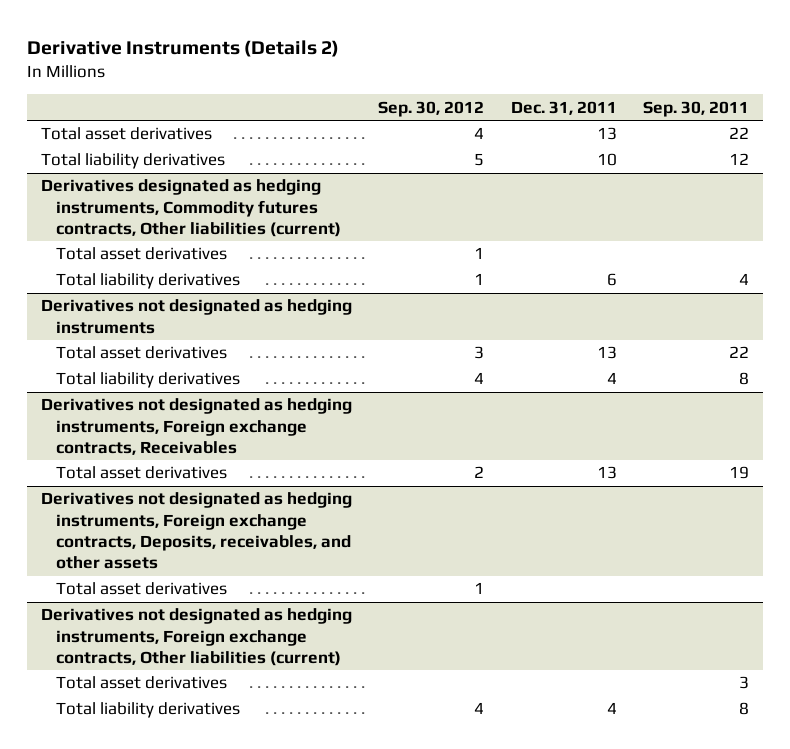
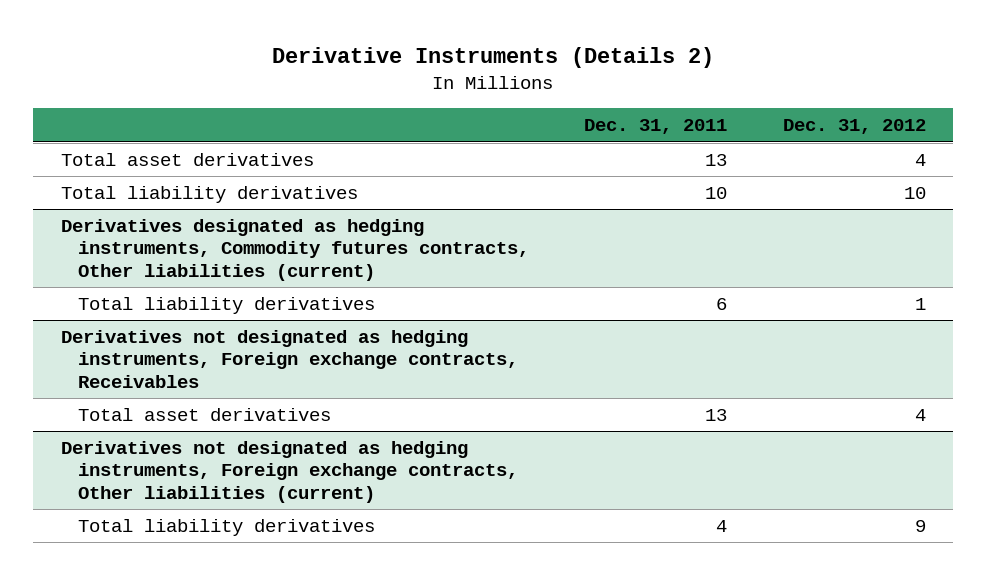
- | Sep. 30, 2012 | Dec. 31, 2011 | Sep. 30, 2011
+ | Dec. 31, 2011 | Dec. 31, 2012
@ Derivatives designated as hedging instruments, Commodity futures contracts, Other liabilities (current)
- Total asset derivatives | 1 | |
- Derivatives not designated as hedging instruments
- Total asset derivatives | 3 | 13 | 22
- Total liability derivatives | 4 | 4 | 8
- Derivatives not designated as hedging instruments, Foreign exchange contracts, Deposits, receivables, and other assets
- Total asset derivatives | 1 | |
@ Derivatives not designated as hedging instruments, Foreign exchange contracts, Other liabilities (current)
- Total asset derivatives | | | 3

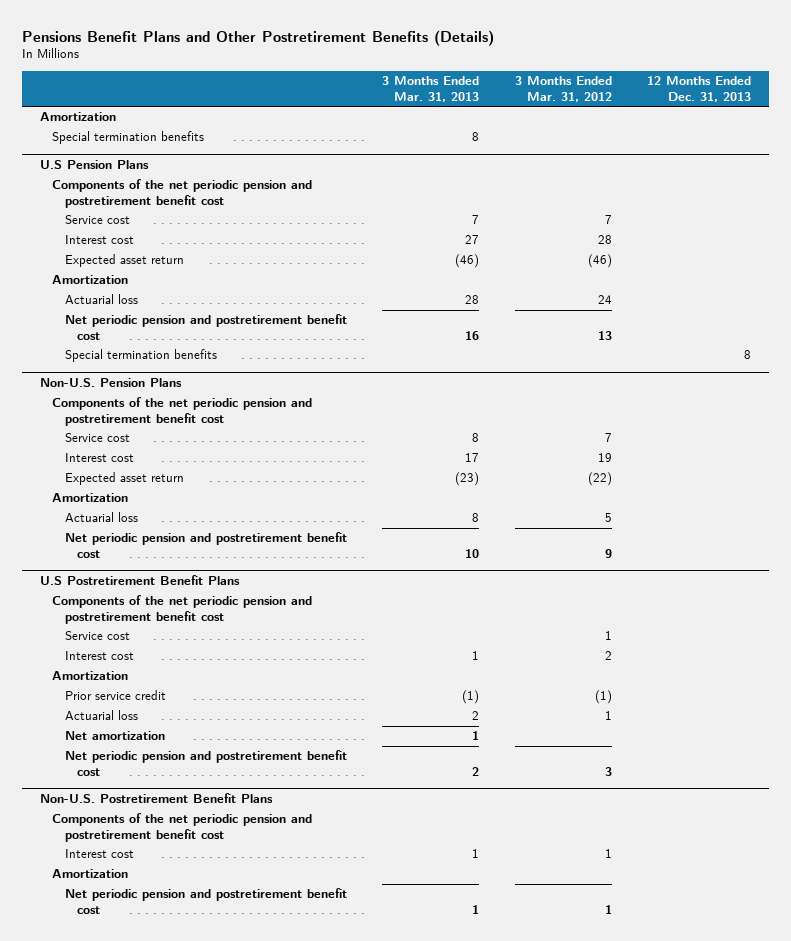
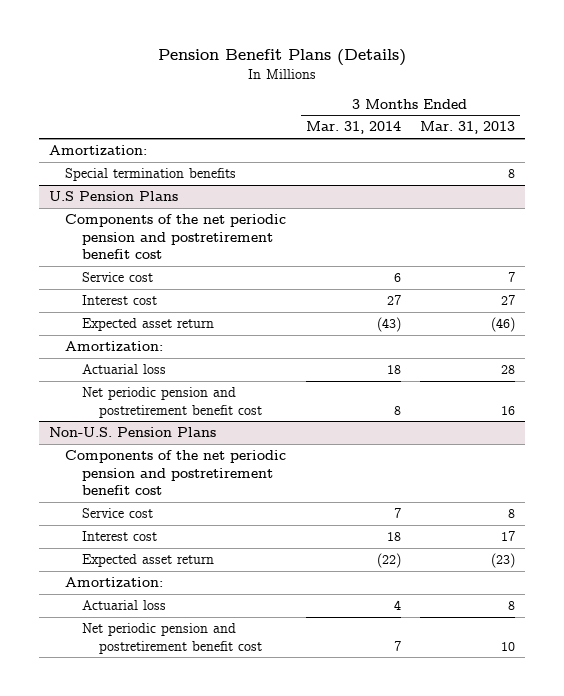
- Pensions Benefit Plans and Other Postretirement Benefits (Details)
+ Pension Benefit Plans (Details)
- | 3 Months Ended Mar. 31, 2013 | 3 Months Ended Mar. 31, 2012 | 12 Months Ended Dec. 31, 2013
+ | 3 Months Ended Mar. 31, 2014 | 3 Months Ended Mar. 31, 2013
- Amortization
+ Amortization:
@ U.S Pension Plans
- Amortization
+ Amortization:
- Special termination benefits | | | 8
@ Non-U.S. Pension Plans
- Amortization
+ Amortization:
- U.S Postretirement Benefit Plans
- Components of the net periodic pension and postretirement benefit cost
- Service cost | | 1 |
- Interest cost | 1 | 2 |
- Amortization
- Prior service credit | (1) | (1) |
- Actuarial loss | 2 | 1 |
- Net amortization | 1 | |
- Net periodic pension and postretirement benefit cost | 2 | 3 |
- Non-U.S. Postretirement Benefit Plans
- Components of the net periodic pension and postretirement benefit cost
- Interest cost | 1 | 1 |
- Amortization
- Net periodic pension and postretirement benefit cost | 1 | 1 |

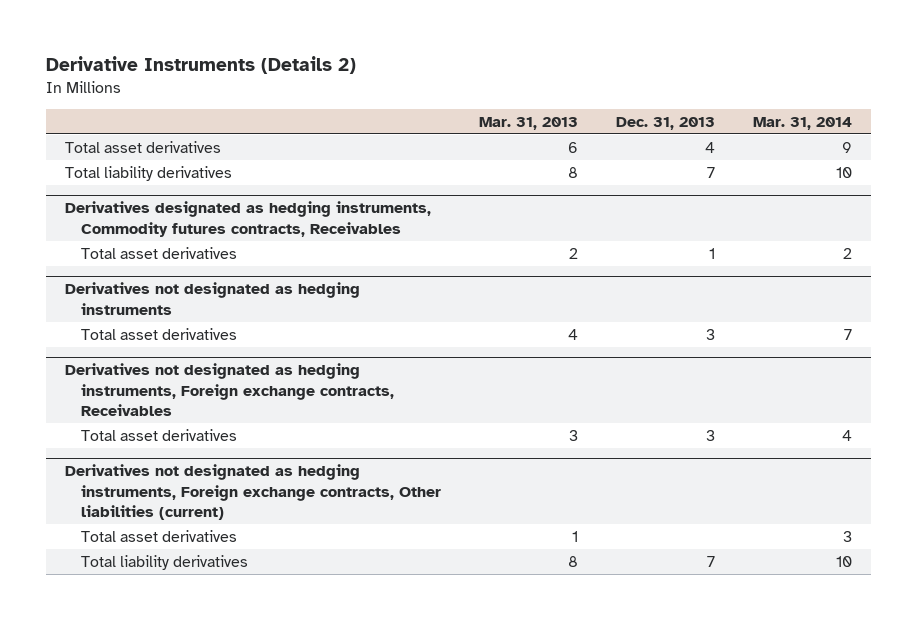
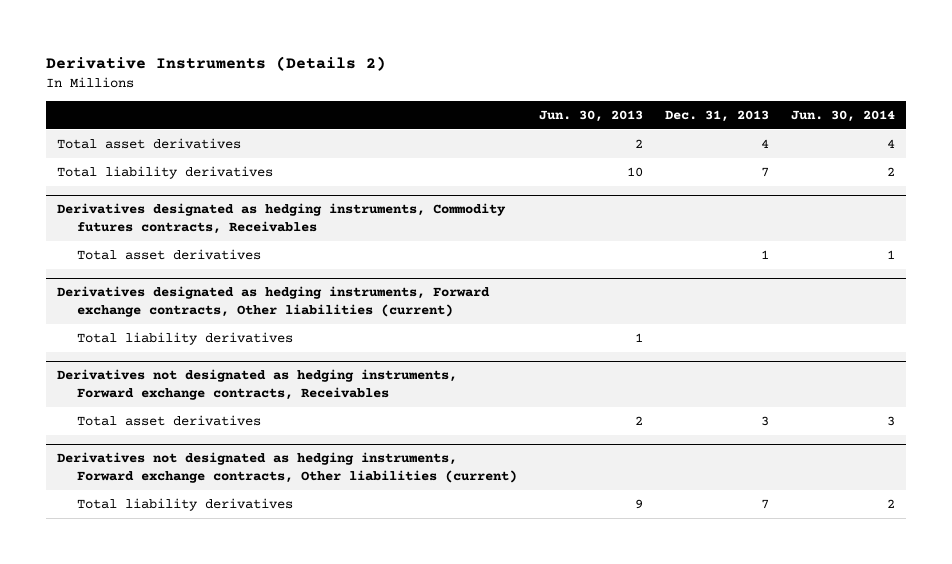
- | Mar. 31, 2013 | Dec. 31, 2013 | Mar. 31, 2014
+ | Jun. 30, 2013 | Dec. 31, 2013 | Jun. 30, 2014
- Derivatives not designated as hedging instruments
- Total asset derivatives | 4 | 3 | 7
- Derivatives not designated as hedging instruments, Foreign exchange contracts, Receivables
+ Derivatives designated as hedging instruments, Forward exchange contracts, Other liabilities (current)
+ Total liability derivatives | 1 | |
+ Derivatives not designated as hedging instruments, Forward exchange contracts, Receivables
- Derivatives not designated as hedging instruments, Foreign exchange contracts, Other liabilities (current)
- Total asset derivatives | 1 | | 3
+ Derivatives not designated as hedging instruments, Forward exchange contracts, Other liabilities (current)

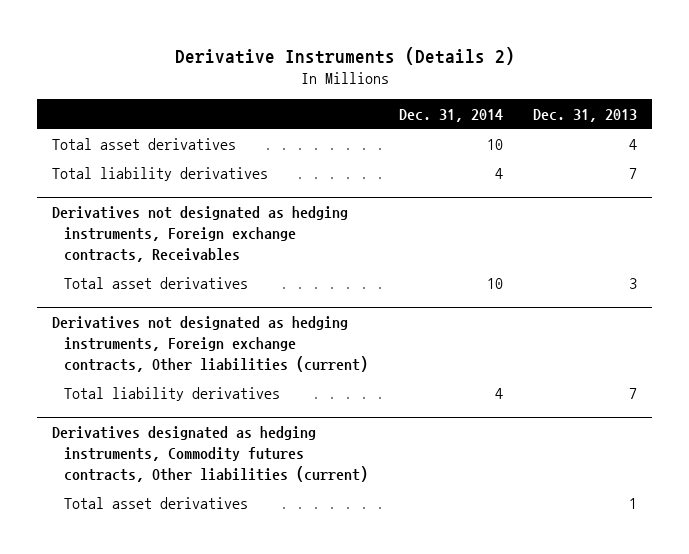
- | Jun. 30, 2013 | Dec. 31, 2013 | Jun. 30, 2014
+ | Dec. 31, 2014 | Dec. 31, 2013
- Derivatives designated as hedging instruments, Commodity futures contracts, Receivables
- Total asset derivatives | | 1 | 1
- Derivatives designated as hedging instruments, Forward exchange contracts, Other liabilities (current)
- Total liability derivatives | 1 | |
- Derivatives not designated as hedging instruments, Forward exchange contracts, Receivables
+ Derivatives not designated as hedging instruments, Foreign exchange contracts, Receivables
- Derivatives not designated as hedging instruments, Forward exchange contracts, Other liabilities (current)
+ Derivatives not designated as hedging instruments, Foreign exchange contracts, Other liabilities (current)
+ Derivatives designated as hedging instruments, Commodity futures contracts, Other liabilities (current)
+ Total asset derivatives | | 1

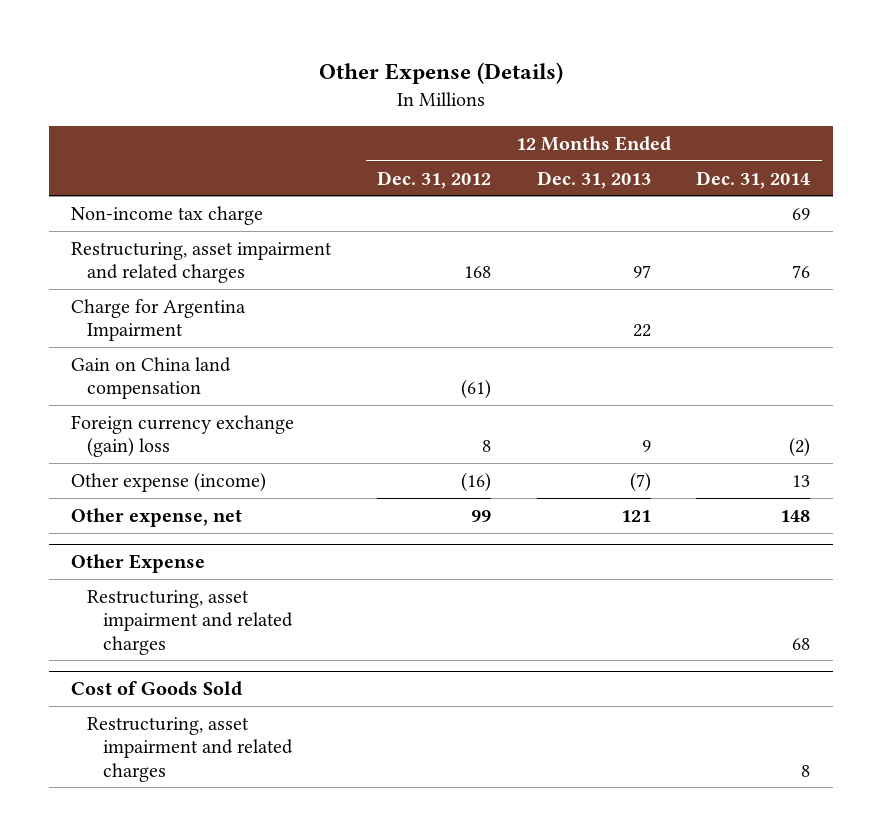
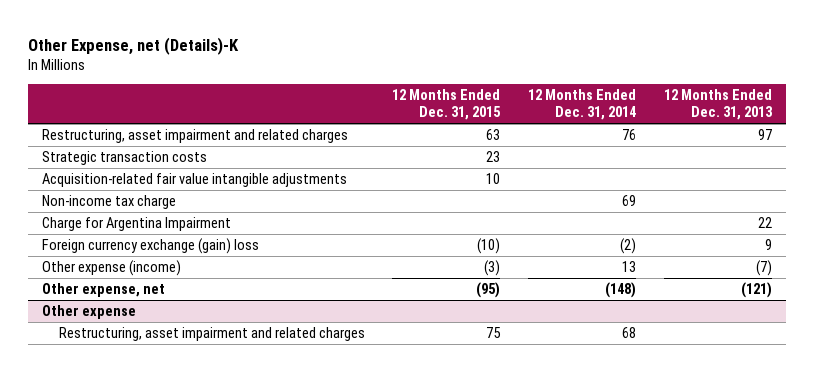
- Other Expense (Details)
+ Other Expense, net (Details)-K
- | 12 Months Ended Dec. 31, 2012 | 12 Months Ended Dec. 31, 2013 | 12 Months Ended Dec. 31, 2014
+ | 12 Months Ended Dec. 31, 2015 | 12 Months Ended Dec. 31, 2014 | 12 Months Ended Dec. 31, 2013
+ Strategic transaction costs | 23 | |
+ Acquisition-related fair value intangible adjustments | 10 | |
moved down: Non-income tax charge | | 69 |
- Gain on China land compensation | (61) | |
- Other expense, net | 99 | 121 | 148
- Other Expense
+ Other expense, net | (95) | (148) | (121)
+ Other expense
- Cost of Goods Sold
- Restructuring, asset impairment and related charges | | | 8

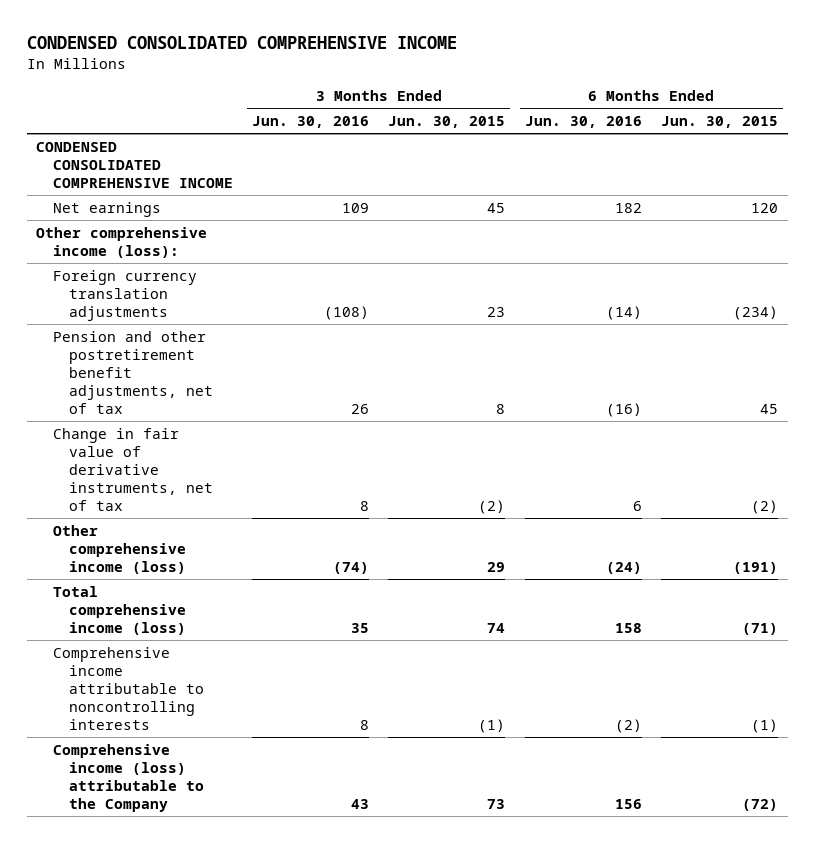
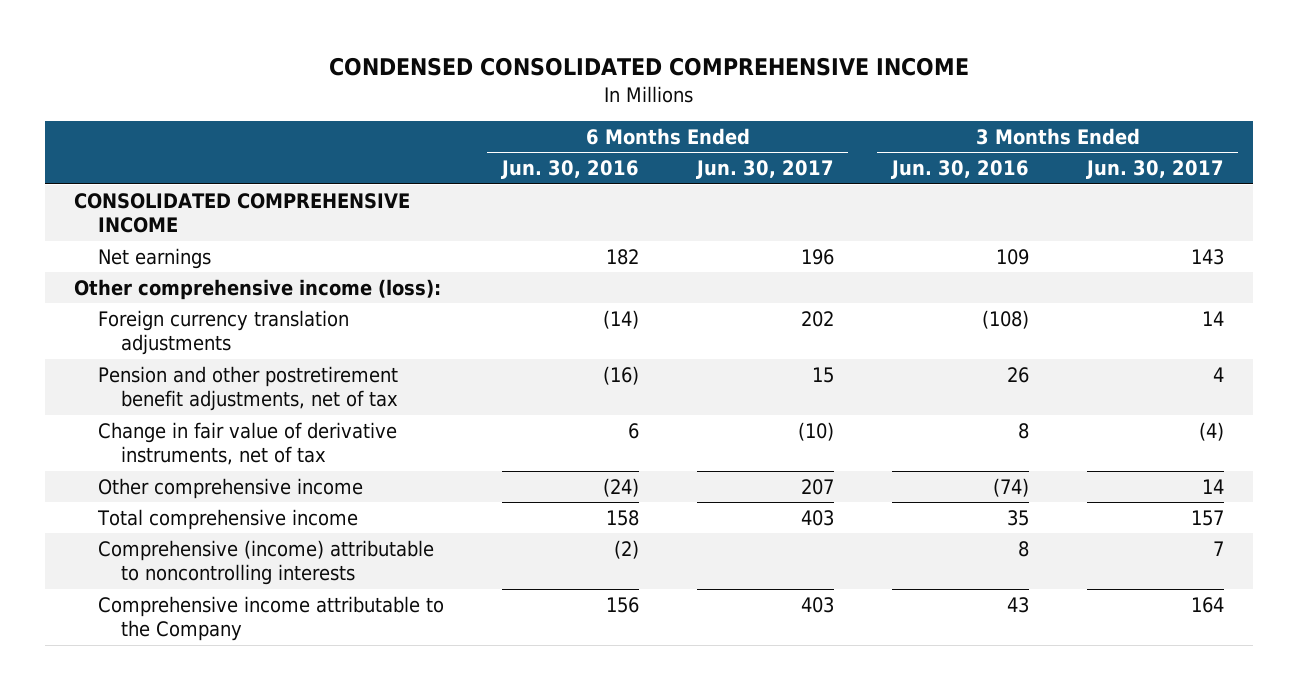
- | 3 Months Ended Jun. 30, 2016 | 3 Months Ended Jun. 30, 2015 | 6 Months Ended Jun. 30, 2016 | 6 Months Ended Jun. 30, 2015
+ | 6 Months Ended Jun. 30, 2016 | 6 Months Ended Jun. 30, 2017 | 3 Months Ended Jun. 30, 2016 | 3 Months Ended Jun. 30, 2017
- CONDENSED CONSOLIDATED COMPREHENSIVE INCOME
+ CONSOLIDATED COMPREHENSIVE INCOME
- Other comprehensive income (loss) | (74) | 29 | (24) | (191)
- Total comprehensive income (loss) | 35 | 74 | 158 | (71)
- Comprehensive income attributable to noncontrolling interests | 8 | (1) | (2) | (1)
- Comprehensive income (loss) attributable to the Company | 43 | 73 | 156 | (72)
+ Other comprehensive income | (24) | 207 | (74) | 14
+ Total comprehensive income | 158 | 403 | 35 | 157
+ Comprehensive (income) attributable to noncontrolling interests | (2) | | 8 | 7
+ Comprehensive income attributable to the Company | 156 | 403 | 43 | 164

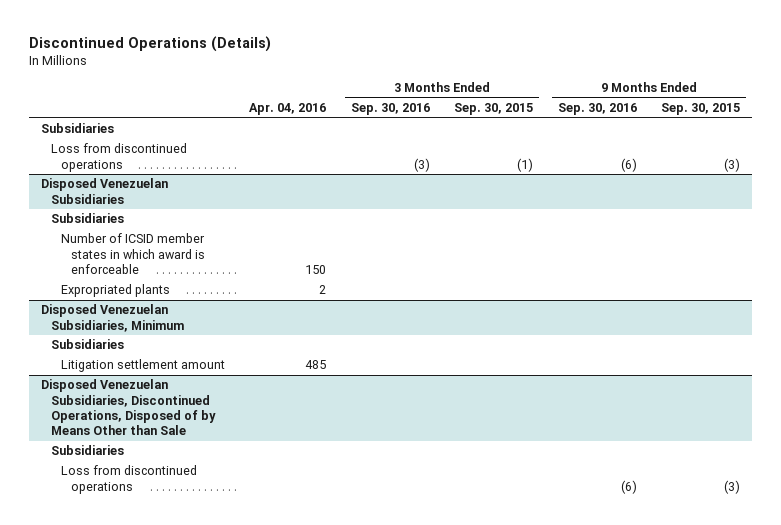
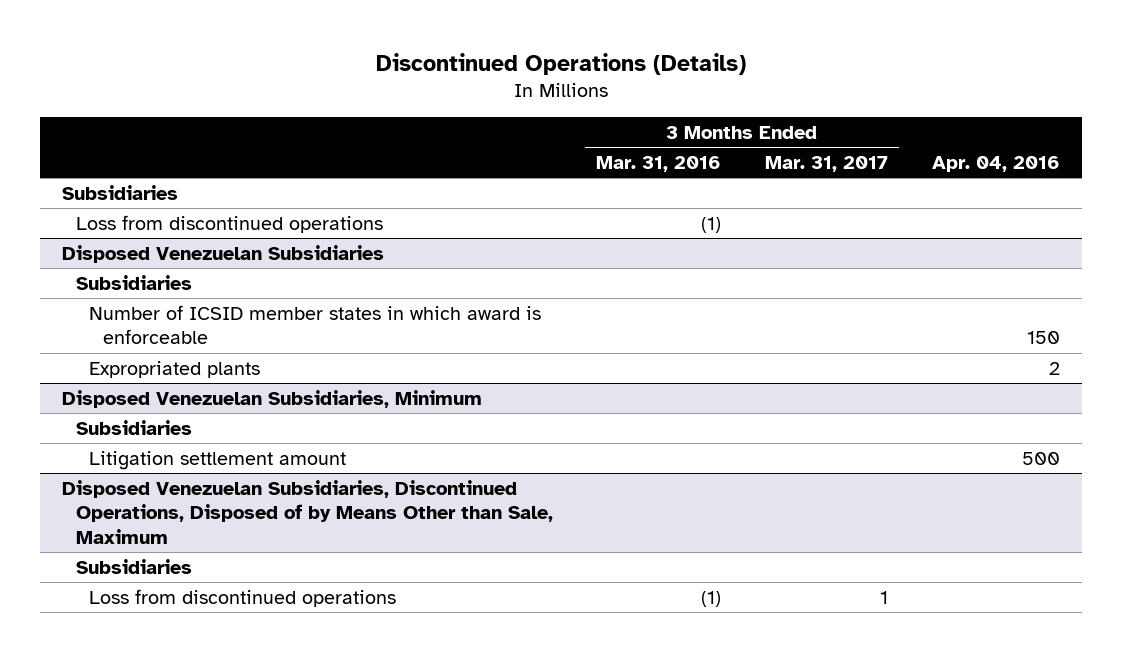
- | Apr. 04, 2016 | 3 Months Ended Sep. 30, 2016 | 3 Months Ended Sep. 30, 2015 | 9 Months Ended Sep. 30, 2016 | 9 Months Ended Sep. 30, 2015
+ | 3 Months Ended Mar. 31, 2016 | 3 Months Ended Mar. 31, 2017 | Apr. 04, 2016
@ Disposed Venezuelan Subsidiaries, Minimum
- Litigation settlement amount | 485 | | | |
- Disposed Venezuelan Subsidiaries, Discontinued Operations, Disposed of by Means Other than Sale
@ Disposed Venezuelan Subsidiaries, Minimum
+ Litigation settlement amount | | | 500
+ Disposed Venezuelan Subsidiaries, Discontinued Operations, Disposed of by Means Other than Sale, Maximum

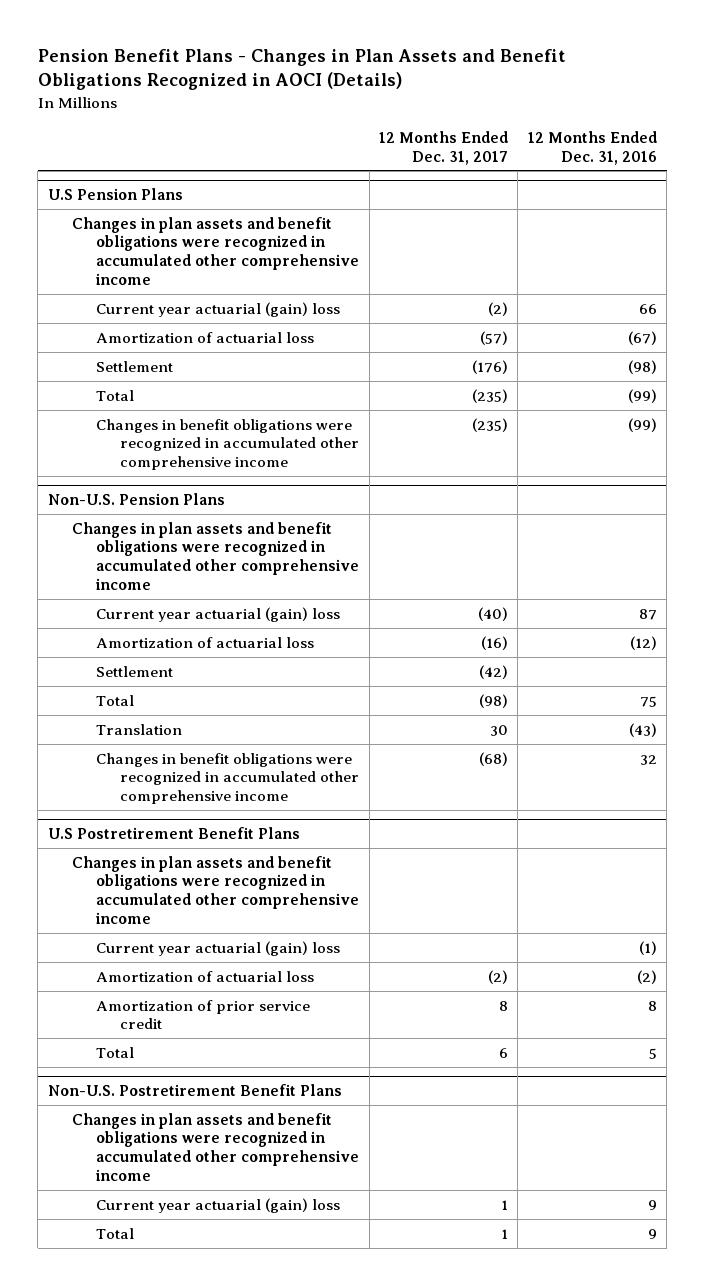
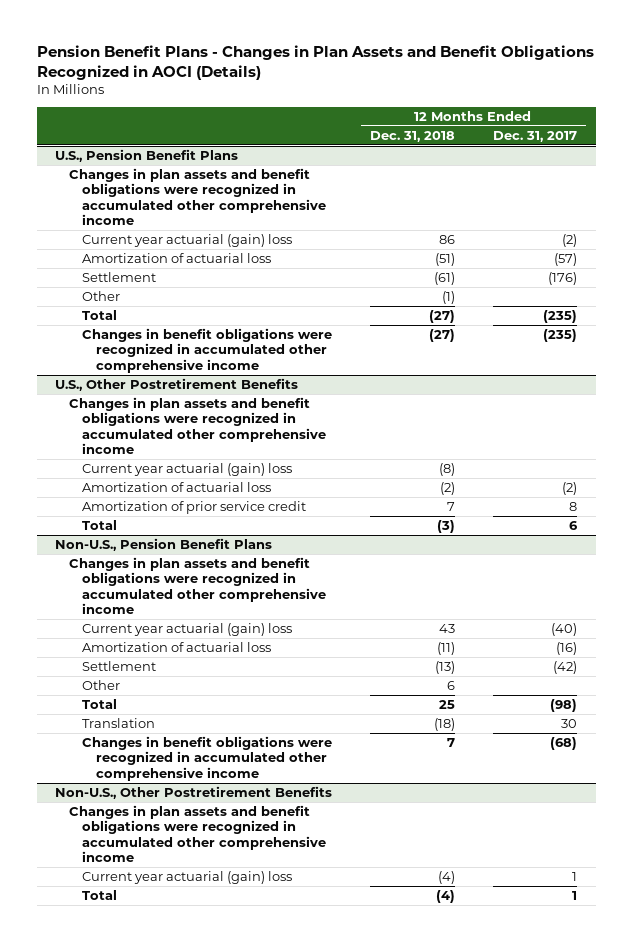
- | 12 Months Ended Dec. 31, 2017 | 12 Months Ended Dec. 31, 2016
+ | 12 Months Ended Dec. 31, 2018 | 12 Months Ended Dec. 31, 2017
- U.S Pension Plans
+ U.S., Pension Benefit Plans
+ Other | (1) |
- Non-U.S. Pension Plans
+ U.S., Other Postretirement Benefits
+ Current year actuarial (gain) loss | (8) |
+ Amortization of actuarial loss | (2) | (2)
+ Amortization of prior service credit | 7 | 8
+ Total | (3) | 6
+ Non-U.S., Pension Benefit Plans
+ Changes in plan assets and benefit obligations were recognized in accumulated other comprehensive income
+ Other | 6 |
- U.S Postretirement Benefit Plans
- Changes in plan assets and benefit obligations were recognized in accumulated other comprehensive income
- Current year actuarial (gain) loss | | (1)
- Amortization of actuarial loss | (2) | (2)
- Amortization of prior service credit | 8 | 8
- Total | 6 | 5
- Non-U.S. Postretirement Benefit Plans
+ Non-U.S., Other Postretirement Benefits

